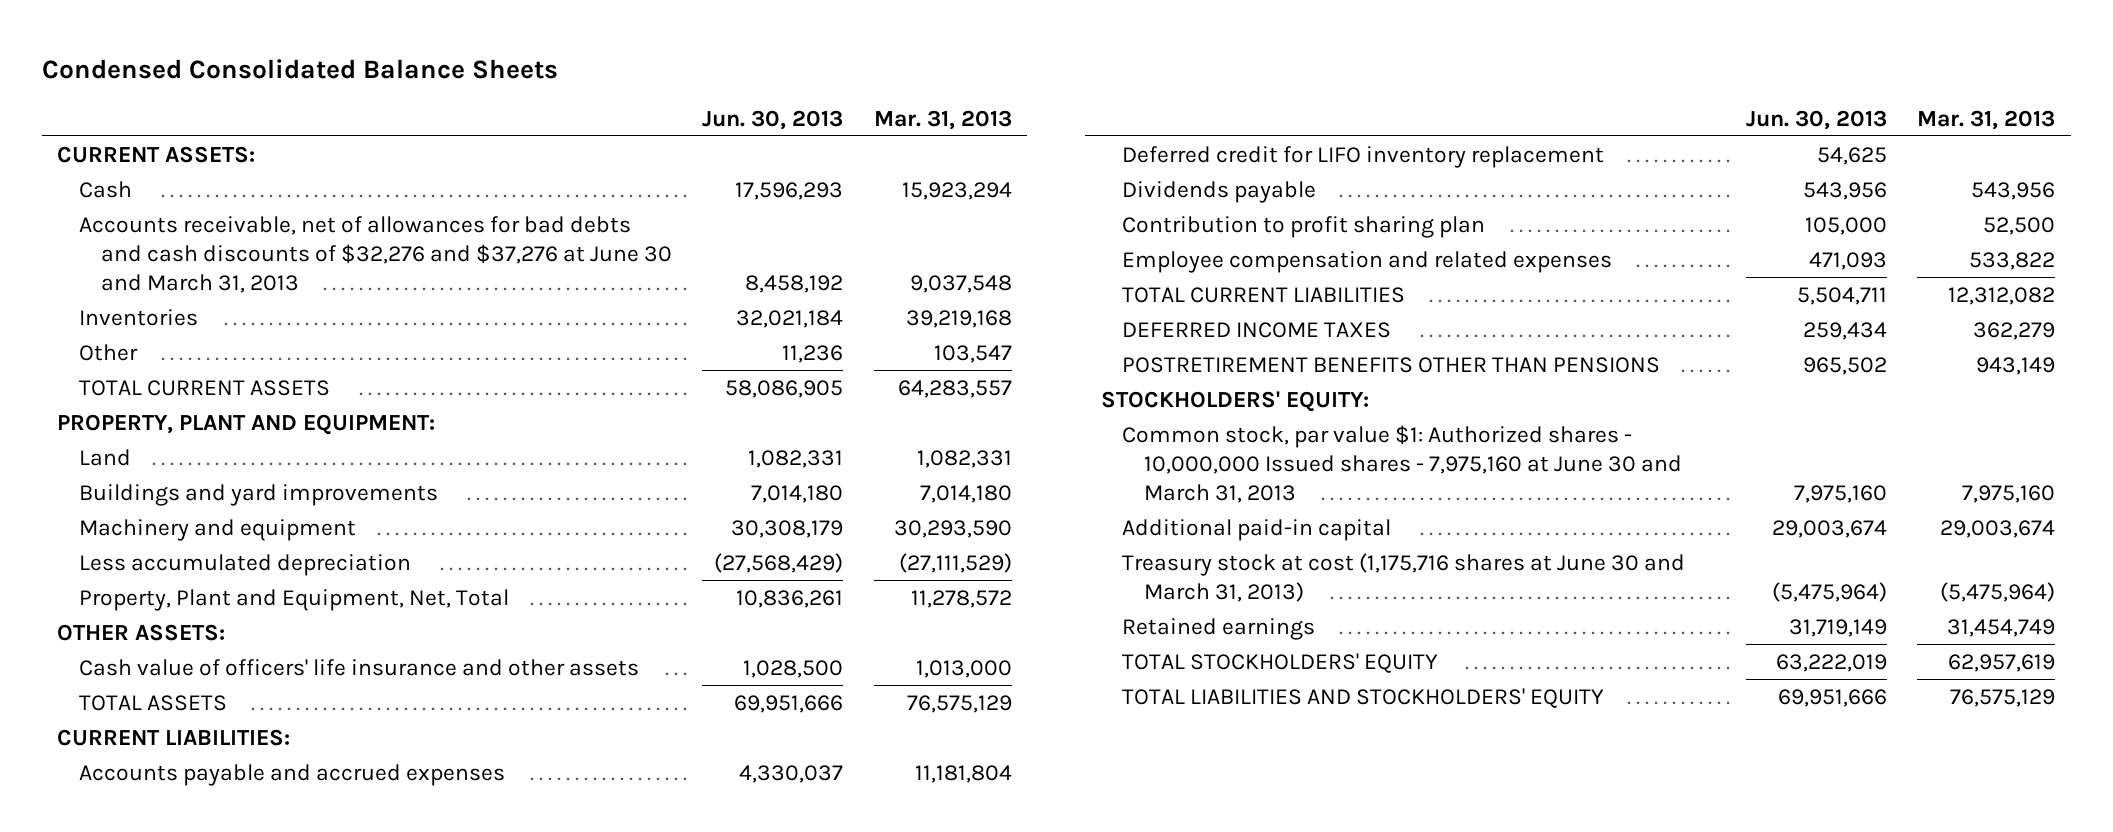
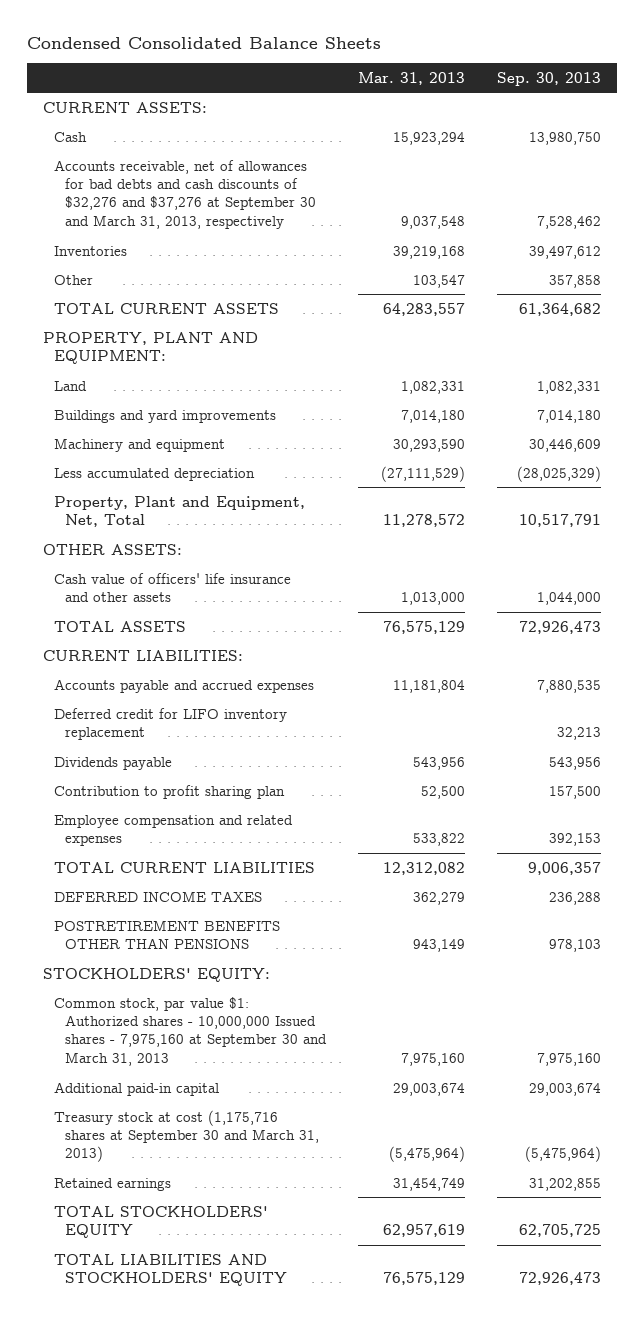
- | Jun. 30, 2013 | Mar. 31, 2013
+ | Mar. 31, 2013 | Sep. 30, 2013
- Accounts receivable, net of allowances for bad debts and cash discounts of $32,276 and $37,276 at June 30 and March 31, 2013 | 8,458,192 | 9,037,548
+ Accounts receivable, net of allowances for bad debts and cash discounts of $32,276 and $37,276 at September 30 and March 31, 2013, respectively | 9,037,548 | 7,528,462
- Common stock, par value $1: Authorized shares - 10,000,000 Issued shares - 7,975,160 at June 30 and March 31, 2013 | 7,975,160 | 7,975,160
+ Common stock, par value $1: Authorized shares - 10,000,000 Issued shares - 7,975,160 at September 30 and March 31, 2013 | 7,975,160 | 7,975,160
- Treasury stock at cost (1,175,716 shares at June 30 and March 31, 2013) | (5,475,964) | (5,475,964)
+ Treasury stock at cost (1,175,716 shares at September 30 and March 31, 2013) | (5,475,964) | (5,475,964)

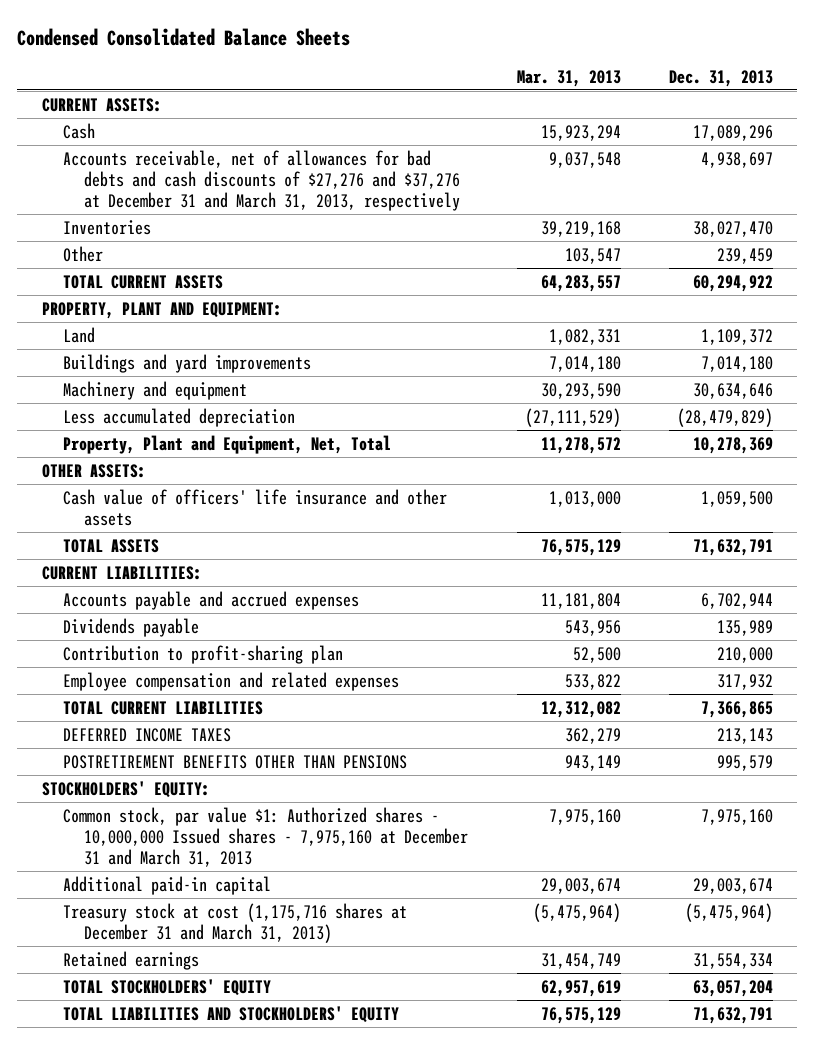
- | Mar. 31, 2013 | Sep. 30, 2013
+ | Mar. 31, 2013 | Dec. 31, 2013
- Accounts receivable, net of allowances for bad debts and cash discounts of $32,276 and $37,276 at September 30 and March 31, 2013, respectively | 9,037,548 | 7,528,462
+ Accounts receivable, net of allowances for bad debts and cash discounts of $27,276 and $37,276 at December 31 and March 31, 2013, respectively | 9,037,548 | 4,938,697
- Deferred credit for LIFO inventory replacement | | 32,213
- Contribution to profit sharing plan | 52,500 | 157,500
+ Contribution to profit-sharing plan | 52,500 | 210,000
- Common stock, par value $1: Authorized shares - 10,000,000 Issued shares - 7,975,160 at September 30 and March 31, 2013 | 7,975,160 | 7,975,160
+ Common stock, par value $1: Authorized shares - 10,000,000 Issued shares - 7,975,160 at December 31 and March 31, 2013 | 7,975,160 | 7,975,160
- Treasury stock at cost (1,175,716 shares at September 30 and March 31, 2013) | (5,475,964) | (5,475,964)
+ Treasury stock at cost (1,175,716 shares at December 31 and March 31, 2013) | (5,475,964) | (5,475,964)

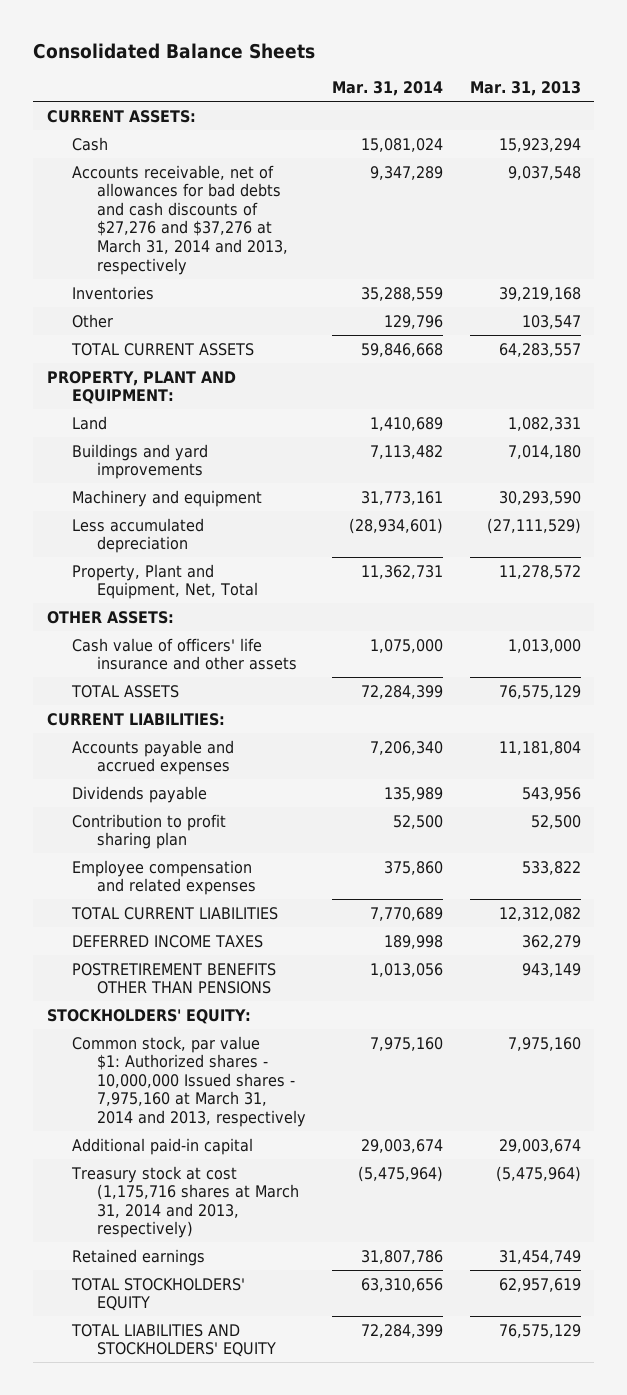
- Condensed Consolidated Balance Sheets
+ Consolidated Balance Sheets
- | Mar. 31, 2013 | Dec. 31, 2013
+ | Mar. 31, 2014 | Mar. 31, 2013
- Accounts receivable, net of allowances for bad debts and cash discounts of $27,276 and $37,276 at December 31 and March 31, 2013, respectively | 9,037,548 | 4,938,697
+ Accounts receivable, net of allowances for bad debts and cash discounts of $27,276 and $37,276 at March 31, 2014 and 2013, respectively | 9,347,289 | 9,037,548
- Contribution to profit-sharing plan | 52,500 | 210,000
+ Contribution to profit sharing plan | 52,500 | 52,500
- Common stock, par value $1: Authorized shares - 10,000,000 Issued shares - 7,975,160 at December 31 and March 31, 2013 | 7,975,160 | 7,975,160
+ Common stock, par value $1: Authorized shares - 10,000,000 Issued shares - 7,975,160 at March 31, 2014 and 2013, respectively | 7,975,160 | 7,975,160
- Treasury stock at cost (1,175,716 shares at December 31 and March 31, 2013) | (5,475,964) | (5,475,964)
+ Treasury stock at cost (1,175,716 shares at March 31, 2014 and 2013, respectively) | (5,475,964) | (5,475,964)

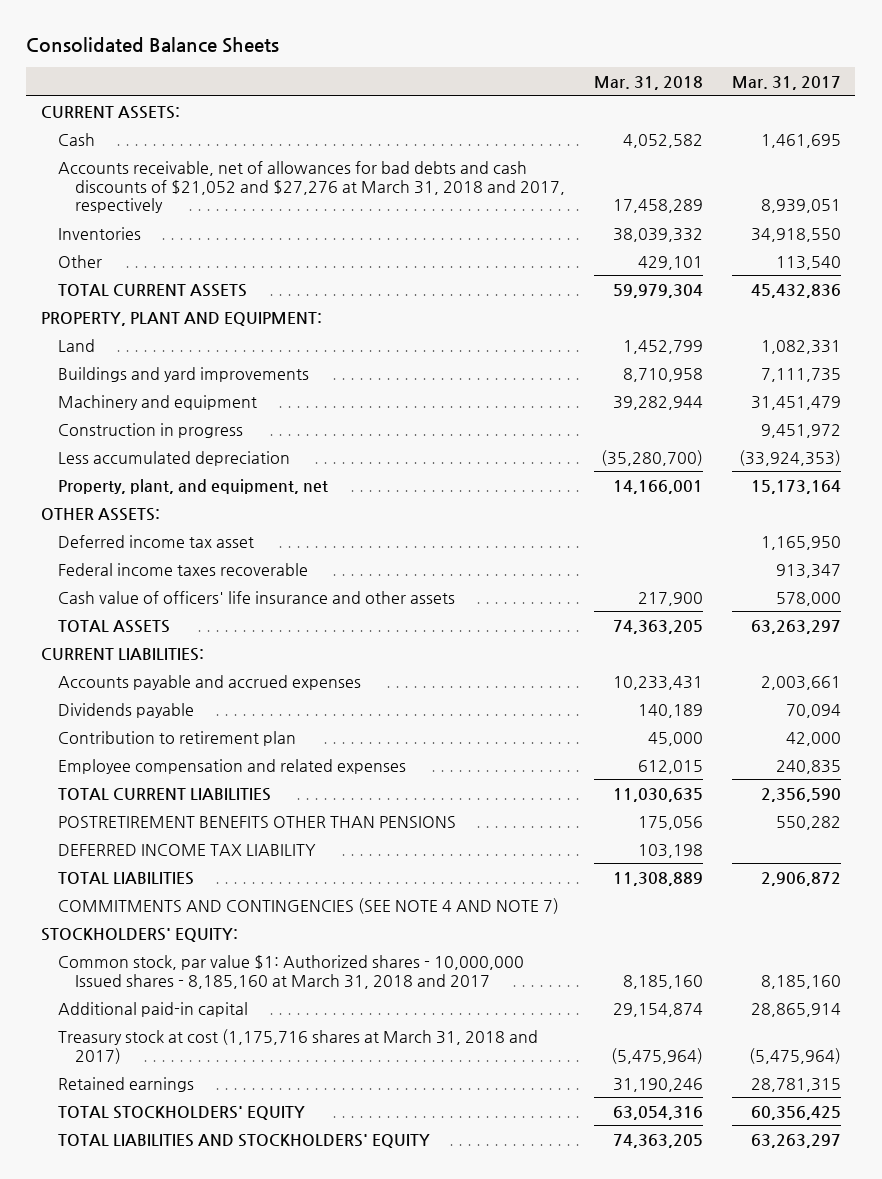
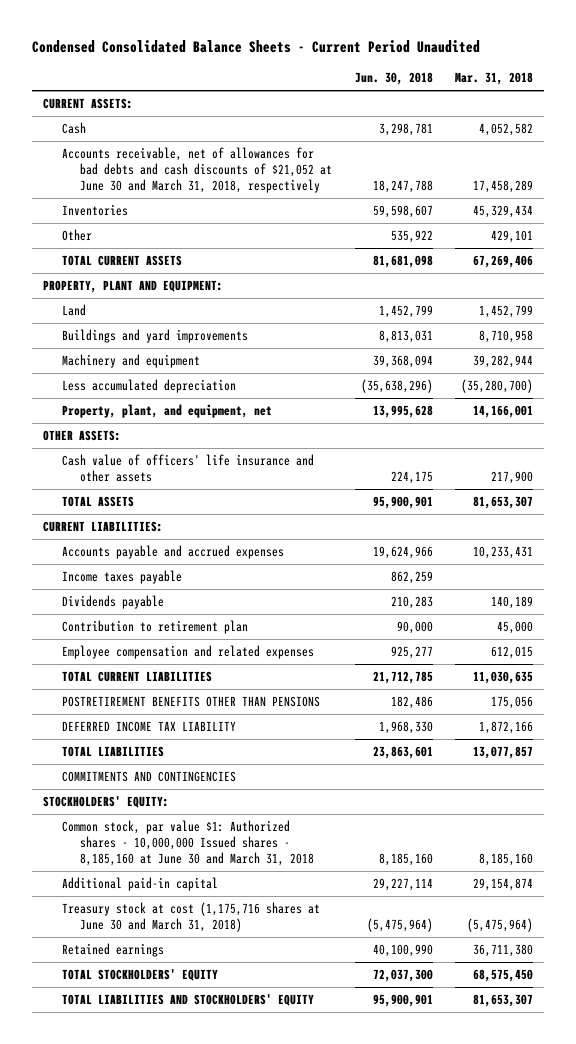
- Consolidated Balance Sheets
+ Condensed Consolidated Balance Sheets - Current Period Unaudited
- | Mar. 31, 2018 | Mar. 31, 2017
+ | Jun. 30, 2018 | Mar. 31, 2018
- Accounts receivable, net of allowances for bad debts and cash discounts of $21,052 and $27,276 at March 31, 2018 and 2017, respectively | 17,458,289 | 8,939,051
- Inventories | 38,039,332 | 34,918,550
+ Accounts receivable, net of allowances for bad debts and cash discounts of $21,052 at June 30 and March 31, 2018, respectively | 18,247,788 | 17,458,289
+ Inventories | 59,598,607 | 45,329,434
- TOTAL CURRENT ASSETS | 59,979,304 | 45,432,836
+ TOTAL CURRENT ASSETS | 81,681,098 | 67,269,406
- Construction in progress | | 9,451,972
- Deferred income tax asset | | 1,165,950
- Federal income taxes recoverable | | 913,347
- TOTAL ASSETS | 74,363,205 | 63,263,297
+ TOTAL ASSETS | 95,900,901 | 81,653,307
+ Income taxes payable | 862,259 |
- DEFERRED INCOME TAX LIABILITY | 103,198 |
- TOTAL LIABILITIES | 11,308,889 | 2,906,872
- COMMITMENTS AND CONTINGENCIES (SEE NOTE 4 AND NOTE 7)
+ DEFERRED INCOME TAX LIABILITY | 1,968,330 | 1,872,166
+ TOTAL LIABILITIES | 23,863,601 | 13,077,857
+ COMMITMENTS AND CONTINGENCIES
- Common stock, par value $1: Authorized shares - 10,000,000 Issued shares - 8,185,160 at March 31, 2018 and 2017 | 8,185,160 | 8,185,160
+ Common stock, par value $1: Authorized shares - 10,000,000 Issued shares - 8,185,160 at June 30 and March 31, 2018 | 8,185,160 | 8,185,160
- Treasury stock at cost (1,175,716 shares at March 31, 2018 and 2017) | (5,475,964) | (5,475,964)
- Retained earnings | 31,190,246 | 28,781,315
- TOTAL STOCKHOLDERS' EQUITY | 63,054,316 | 60,356,425
- TOTAL LIABILITIES AND STOCKHOLDERS' EQUITY | 74,363,205 | 63,263,297
+ Treasury stock at cost (1,175,716 shares at June 30 and March 31, 2018) | (5,475,964) | (5,475,964)
+ Retained earnings | 40,100,990 | 36,711,380
+ TOTAL STOCKHOLDERS' EQUITY | 72,037,300 | 68,575,450
+ TOTAL LIABILITIES AND STOCKHOLDERS' EQUITY | 95,900,901 | 81,653,307

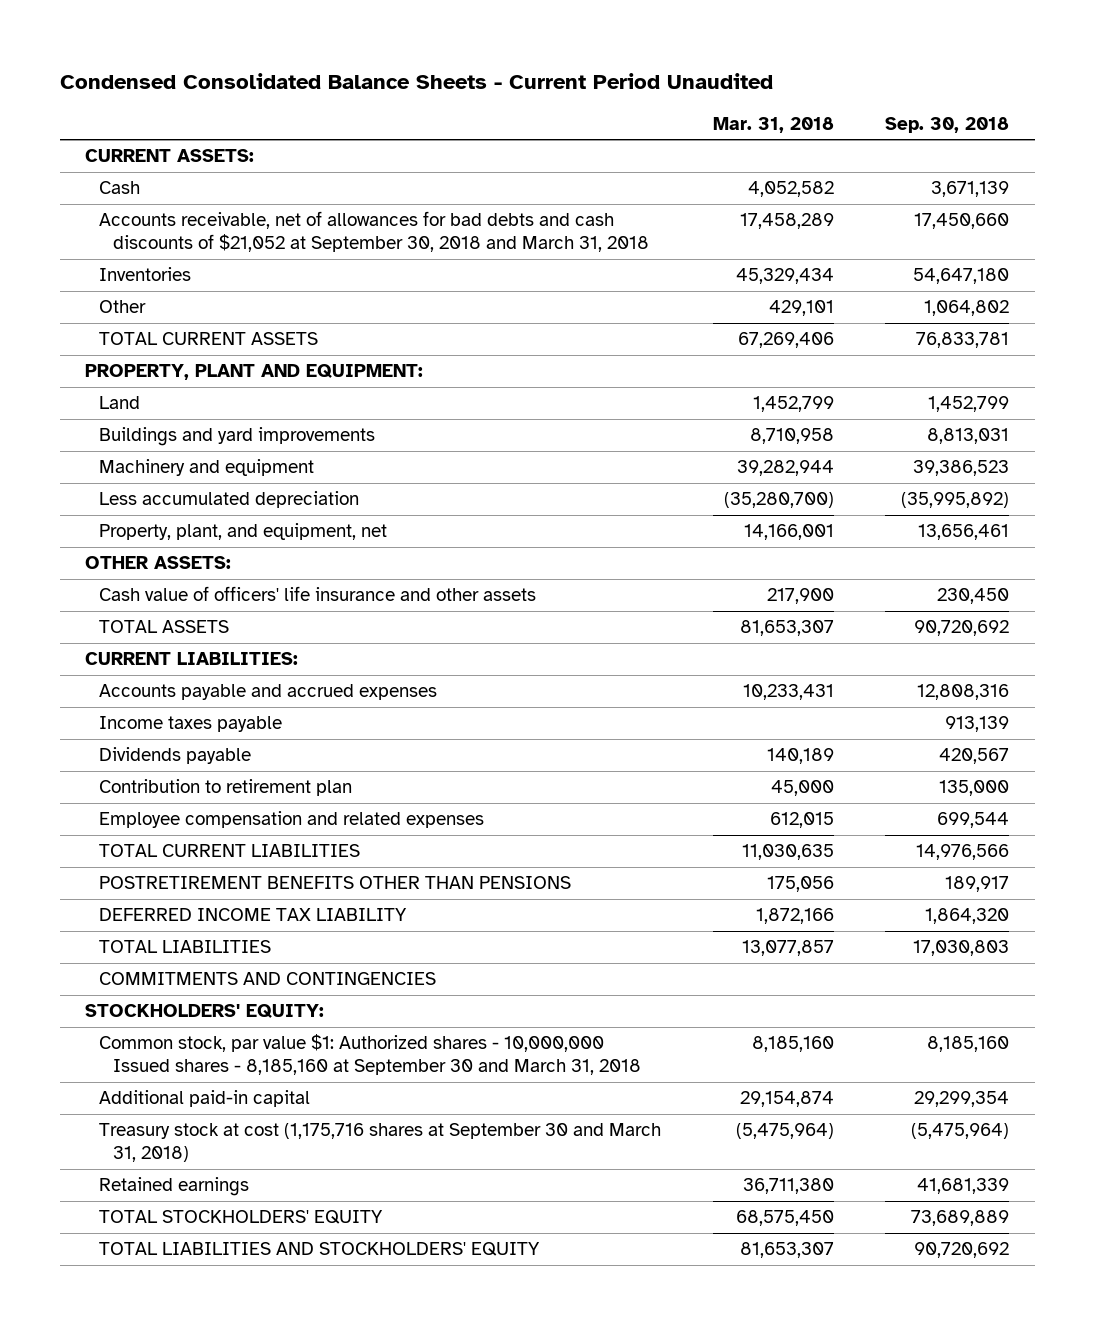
- | Jun. 30, 2018 | Mar. 31, 2018
+ | Mar. 31, 2018 | Sep. 30, 2018
- Accounts receivable, net of allowances for bad debts and cash discounts of $21,052 at June 30 and March 31, 2018, respectively | 18,247,788 | 17,458,289
+ Accounts receivable, net of allowances for bad debts and cash discounts of $21,052 at September 30, 2018 and March 31, 2018 | 17,458,289 | 17,450,660
- Common stock, par value $1: Authorized shares - 10,000,000 Issued shares - 8,185,160 at June 30 and March 31, 2018 | 8,185,160 | 8,185,160
+ Common stock, par value $1: Authorized shares - 10,000,000 Issued shares - 8,185,160 at September 30 and March 31, 2018 | 8,185,160 | 8,185,160
- Treasury stock at cost (1,175,716 shares at June 30 and March 31, 2018) | (5,475,964) | (5,475,964)
+ Treasury stock at cost (1,175,716 shares at September 30 and March 31, 2018) | (5,475,964) | (5,475,964)

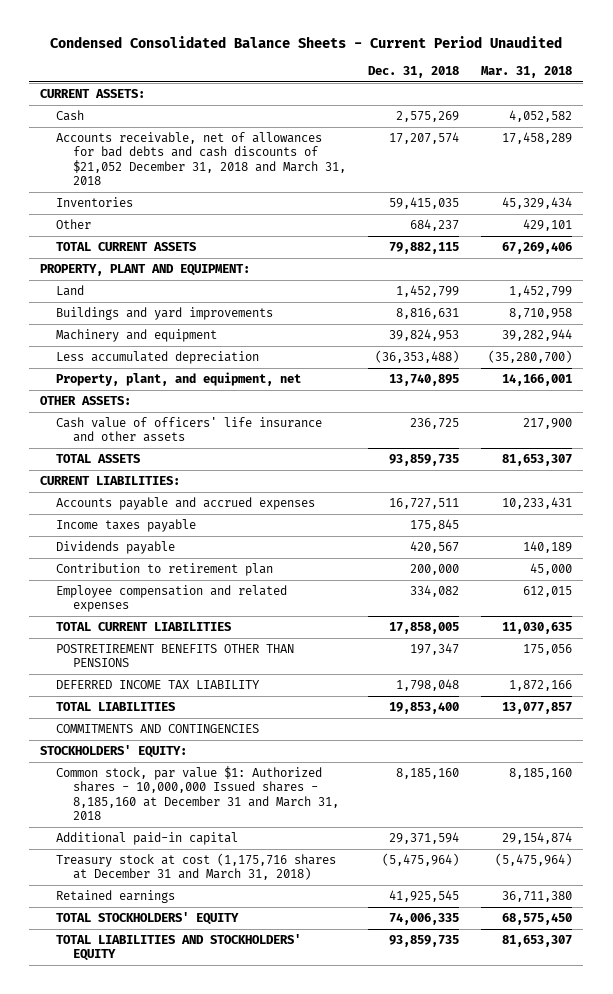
- | Mar. 31, 2018 | Sep. 30, 2018
+ | Dec. 31, 2018 | Mar. 31, 2018
- Accounts receivable, net of allowances for bad debts and cash discounts of $21,052 at September 30, 2018 and March 31, 2018 | 17,458,289 | 17,450,660
+ Accounts receivable, net of allowances for bad debts and cash discounts of $21,052 December 31, 2018 and March 31, 2018 | 17,207,574 | 17,458,289
- Common stock, par value $1: Authorized shares - 10,000,000 Issued shares - 8,185,160 at September 30 and March 31, 2018 | 8,185,160 | 8,185,160
+ Common stock, par value $1: Authorized shares - 10,000,000 Issued shares - 8,185,160 at December 31 and March 31, 2018 | 8,185,160 | 8,185,160
- Treasury stock at cost (1,175,716 shares at September 30 and March 31, 2018) | (5,475,964) | (5,475,964)
+ Treasury stock at cost (1,175,716 shares at December 31 and March 31, 2018) | (5,475,964) | (5,475,964)

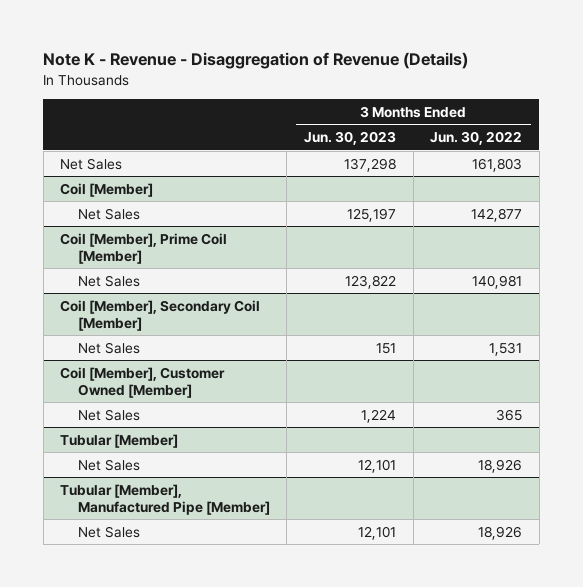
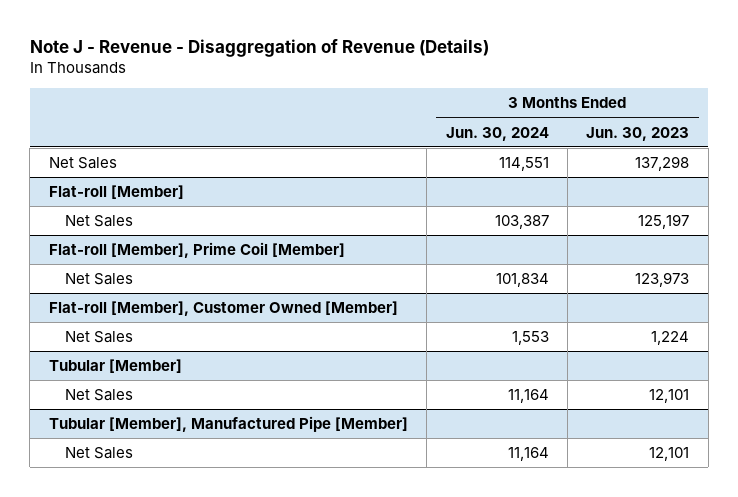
- Note K - Revenue - Disaggregation of Revenue (Details)
+ Note J - Revenue - Disaggregation of Revenue (Details)
- | 3 Months Ended Jun. 30, 2023 | 3 Months Ended Jun. 30, 2022
+ | 3 Months Ended Jun. 30, 2024 | 3 Months Ended Jun. 30, 2023
- Coil [Member]
+ Flat-roll [Member]
- Coil [Member], Prime Coil [Member]
- Net Sales | 123,822 | 140,981
- Coil [Member], Secondary Coil [Member]
- Net Sales | 151 | 1,531
- Coil [Member], Customer Owned [Member]
+ Flat-roll [Member], Prime Coil [Member]
+ Net Sales | 101,834 | 123,973
+ Flat-roll [Member], Customer Owned [Member]

